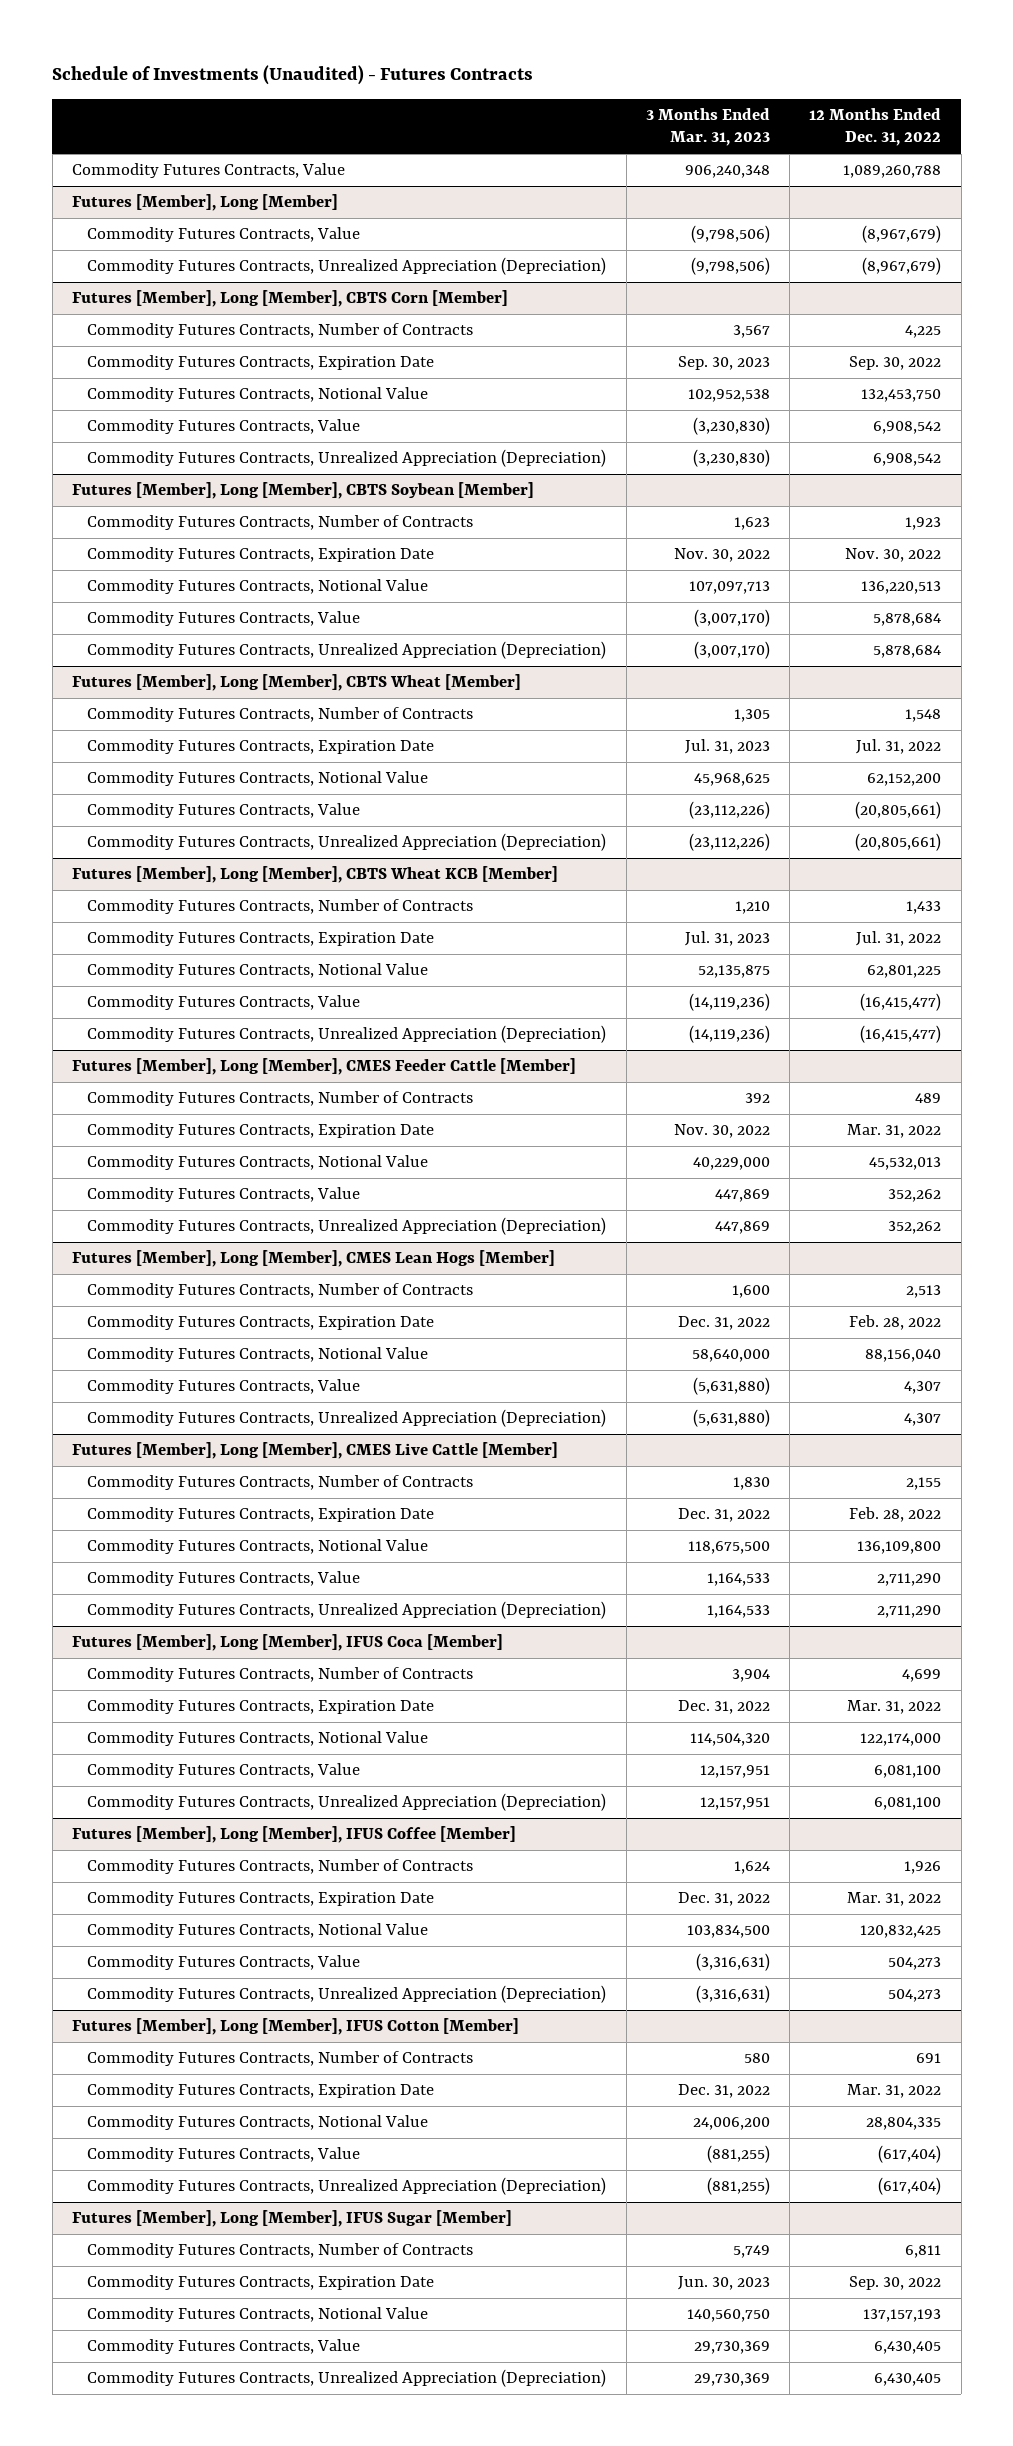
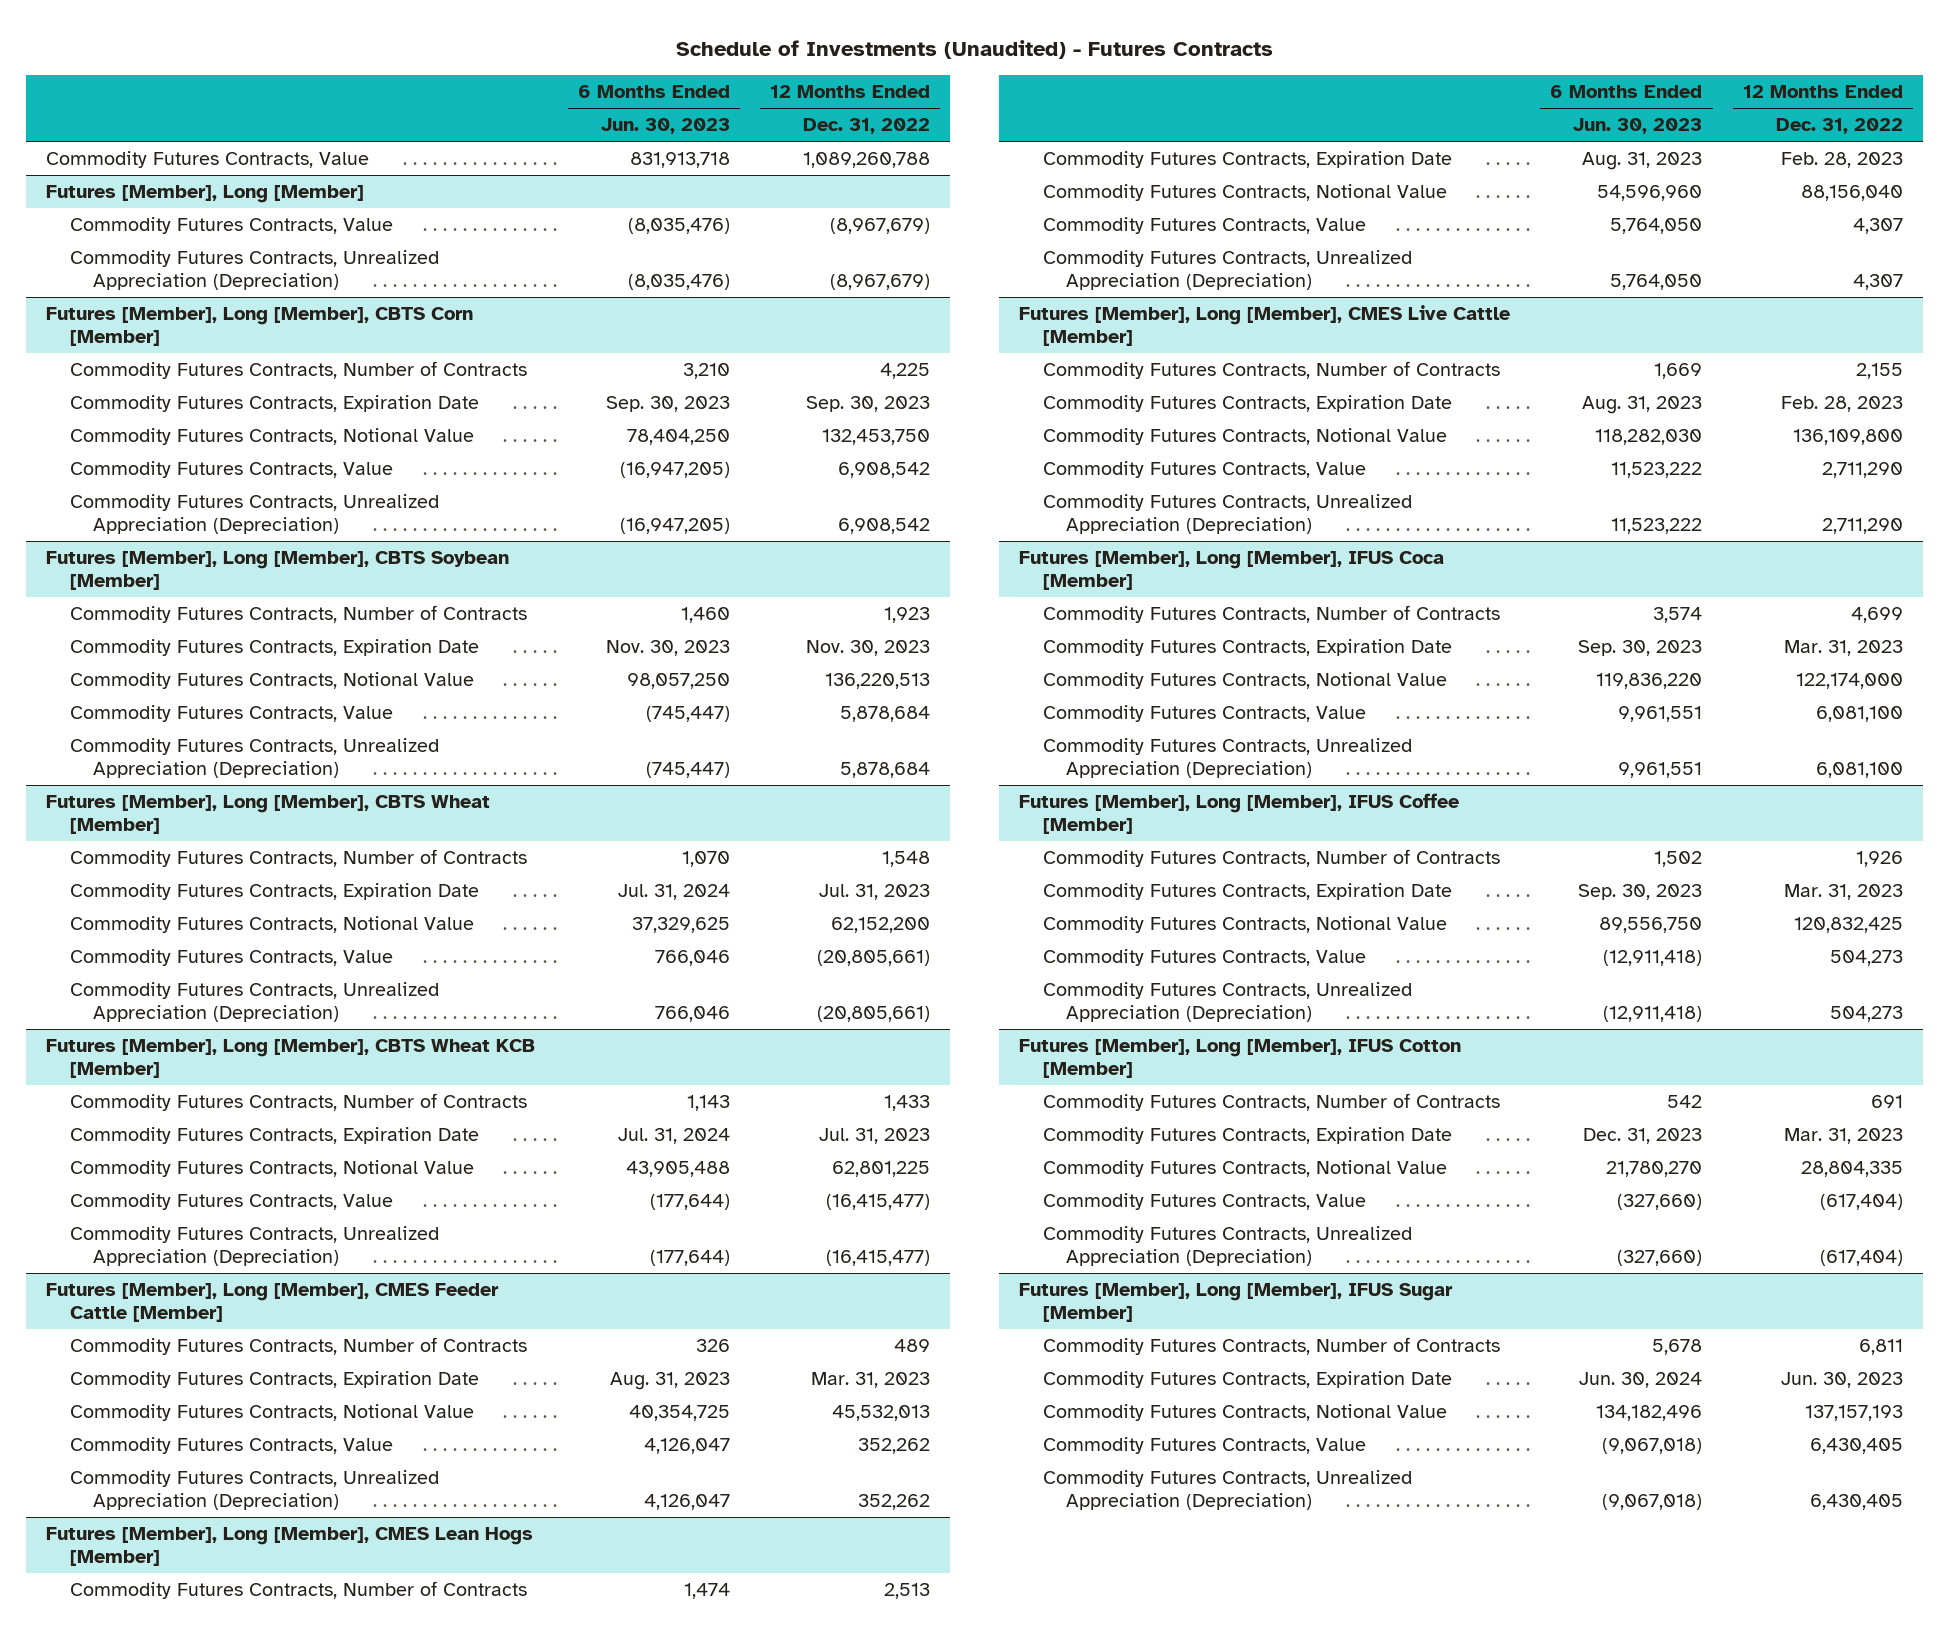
- | 3 Months Ended Mar. 31, 2023 | 12 Months Ended Dec. 31, 2022
+ | 6 Months Ended Jun. 30, 2023 | 12 Months Ended Dec. 31, 2022
@ Futures [Member], Long [Member], CBTS Corn [Member]
- Commodity Futures Contracts, Expiration Date | Sep. 30, 2023 | Sep. 30, 2022
+ Commodity Futures Contracts, Expiration Date | Sep. 30, 2023 | Sep. 30, 2023
@ Futures [Member], Long [Member], CBTS Soybean [Member]
- Commodity Futures Contracts, Expiration Date | Nov. 30, 2022 | Nov. 30, 2022
+ Commodity Futures Contracts, Expiration Date | Nov. 30, 2023 | Nov. 30, 2023
@ Futures [Member], Long [Member], CBTS Wheat [Member]
- Commodity Futures Contracts, Expiration Date | Jul. 31, 2023 | Jul. 31, 2022
+ Commodity Futures Contracts, Expiration Date | Jul. 31, 2024 | Jul. 31, 2023
@ Futures [Member], Long [Member], CBTS Wheat KCB [Member]
- Commodity Futures Contracts, Expiration Date | Jul. 31, 2023 | Jul. 31, 2022
+ Commodity Futures Contracts, Expiration Date | Jul. 31, 2024 | Jul. 31, 2023
@ Futures [Member], Long [Member], CMES Feeder Cattle [Member]
- Commodity Futures Contracts, Expiration Date | Nov. 30, 2022 | Mar. 31, 2022
+ Commodity Futures Contracts, Expiration Date | Aug. 31, 2023 | Mar. 31, 2023
@ Futures [Member], Long [Member], CMES Lean Hogs [Member]
- Commodity Futures Contracts, Expiration Date | Dec. 31, 2022 | Feb. 28, 2022
+ Commodity Futures Contracts, Expiration Date | Aug. 31, 2023 | Feb. 28, 2023
@ Futures [Member], Long [Member], CMES Live Cattle [Member]
- Commodity Futures Contracts, Expiration Date | Dec. 31, 2022 | Feb. 28, 2022
+ Commodity Futures Contracts, Expiration Date | Aug. 31, 2023 | Feb. 28, 2023
@ Futures [Member], Long [Member], IFUS Coca [Member]
- Commodity Futures Contracts, Expiration Date | Dec. 31, 2022 | Mar. 31, 2022
+ Commodity Futures Contracts, Expiration Date | Sep. 30, 2023 | Mar. 31, 2023
@ Futures [Member], Long [Member], IFUS Coffee [Member]
- Commodity Futures Contracts, Expiration Date | Dec. 31, 2022 | Mar. 31, 2022
+ Commodity Futures Contracts, Expiration Date | Sep. 30, 2023 | Mar. 31, 2023
@ Futures [Member], Long [Member], IFUS Cotton [Member]
- Commodity Futures Contracts, Expiration Date | Dec. 31, 2022 | Mar. 31, 2022
+ Commodity Futures Contracts, Expiration Date | Dec. 31, 2023 | Mar. 31, 2023
@ Futures [Member], Long [Member], IFUS Sugar [Member]
- Commodity Futures Contracts, Expiration Date | Jun. 30, 2023 | Sep. 30, 2022
+ Commodity Futures Contracts, Expiration Date | Jun. 30, 2024 | Jun. 30, 2023

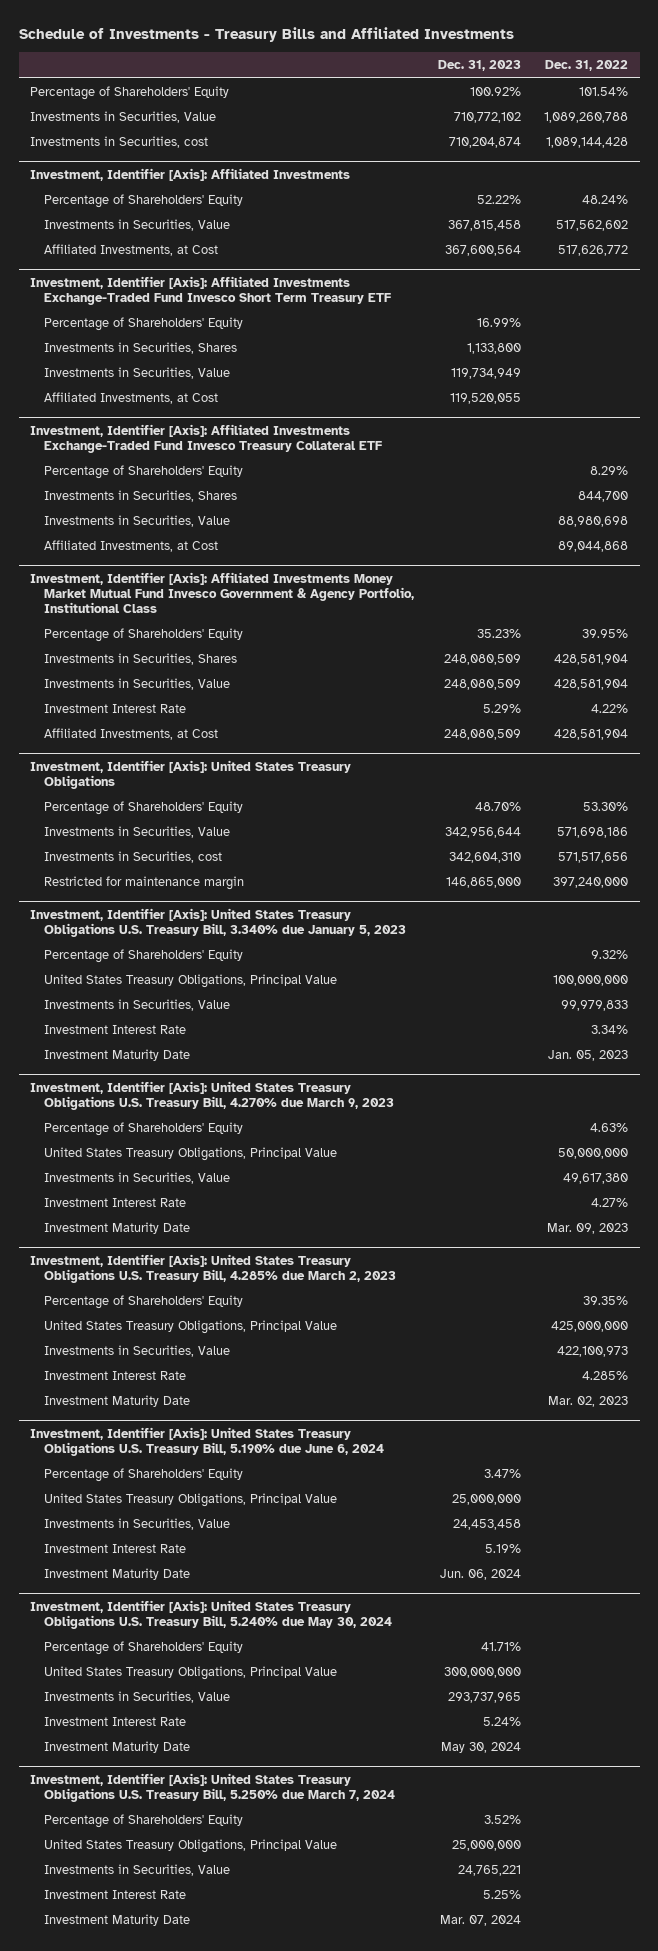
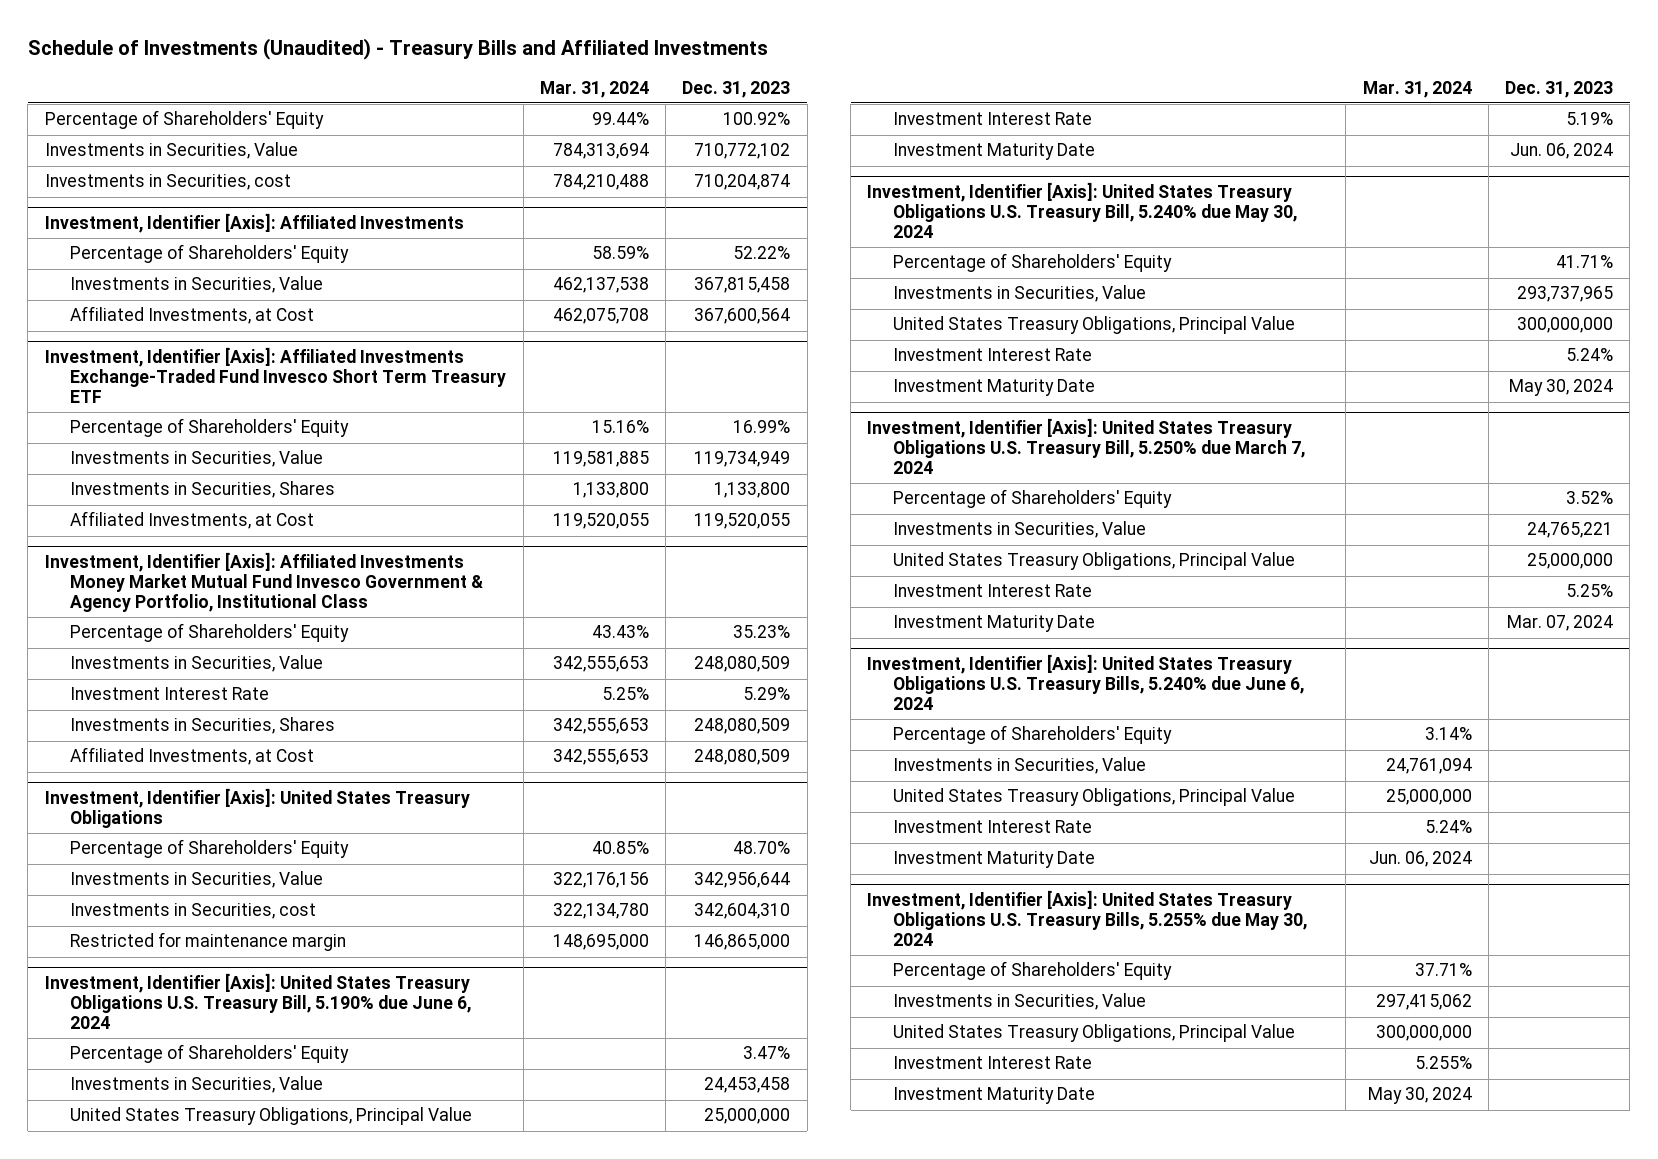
- Schedule of Investments - Treasury Bills and Affiliated Investments
+ Schedule of Investments (Unaudited) - Treasury Bills and Affiliated Investments
- | Dec. 31, 2023 | Dec. 31, 2022
+ | Mar. 31, 2024 | Dec. 31, 2023
@ Investment, Identifier [Axis]: Affiliated Investments Exchange-Traded Fund Invesco Short Term Treasury ETF
moved down: Investments in Securities, Shares | 1,133,800 | 1,133,800
- Investment, Identifier [Axis]: Affiliated Investments Exchange-Traded Fund Invesco Treasury Collateral ETF
- Percentage of Shareholders' Equity | | 8.29%
- Investments in Securities, Shares | | 844,700
- Investments in Securities, Value | | 88,980,698
- Affiliated Investments, at Cost | | 89,044,868
@ Investment, Identifier [Axis]: Affiliated Investments Money Market Mutual Fund Invesco Government & Agency Portfolio, Institutional Class
moved down: Investments in Securities, Shares | 342,555,653 | 248,080,509
- Investment, Identifier [Axis]: United States Treasury Obligations U.S. Treasury Bill, 3.340% due January 5, 2023
- Percentage of Shareholders' Equity | | 9.32%
- United States Treasury Obligations, Principal Value | | 100,000,000
- Investments in Securities, Value | | 99,979,833
- Investment Interest Rate | | 3.34%
- Investment Maturity Date | | Jan. 05, 2023
- Investment, Identifier [Axis]: United States Treasury Obligations U.S. Treasury Bill, 4.270% due March 9, 2023
- Percentage of Shareholders' Equity | | 4.63%
- United States Treasury Obligations, Principal Value | | 50,000,000
- Investments in Securities, Value | | 49,617,380
- Investment Interest Rate | | 4.27%
- Investment Maturity Date | | Mar. 09, 2023
- Investment, Identifier [Axis]: United States Treasury Obligations U.S. Treasury Bill, 4.285% due March 2, 2023
- Percentage of Shareholders' Equity | | 39.35%
- United States Treasury Obligations, Principal Value | | 425,000,000
- Investments in Securities, Value | | 422,100,973
- Investment Interest Rate | | 4.285%
- Investment Maturity Date | | Mar. 02, 2023
@ Investment, Identifier [Axis]: United States Treasury Obligations U.S. Treasury Bill, 5.190% due June 6, 2024
moved down: United States Treasury Obligations, Principal Value | | 25,000,000
@ Investment, Identifier [Axis]: United States Treasury Obligations U.S. Treasury Bill, 5.240% due May 30, 2024
moved down: United States Treasury Obligations, Principal Value | | 300,000,000
@ Investment, Identifier [Axis]: United States Treasury Obligations U.S. Treasury Bill, 5.250% due March 7, 2024
moved down: United States Treasury Obligations, Principal Value | | 25,000,000
+ Investment, Identifier [Axis]: United States Treasury Obligations U.S. Treasury Bills, 5.240% due June 6, 2024
+ Percentage of Shareholders' Equity | 3.14% |
+ Investments in Securities, Value | 24,761,094 |
+ United States Treasury Obligations, Principal Value | 25,000,000 |
+ Investment Interest Rate | 5.24% |
+ Investment Maturity Date | Jun. 06, 2024 |
+ Investment, Identifier [Axis]: United States Treasury Obligations U.S. Treasury Bills, 5.255% due May 30, 2024
+ Percentage of Shareholders' Equity | 37.71% |
+ Investments in Securities, Value | 297,415,062 |
+ United States Treasury Obligations, Principal Value | 300,000,000 |
+ Investment Interest Rate | 5.255% |
+ Investment Maturity Date | May 30, 2024 |

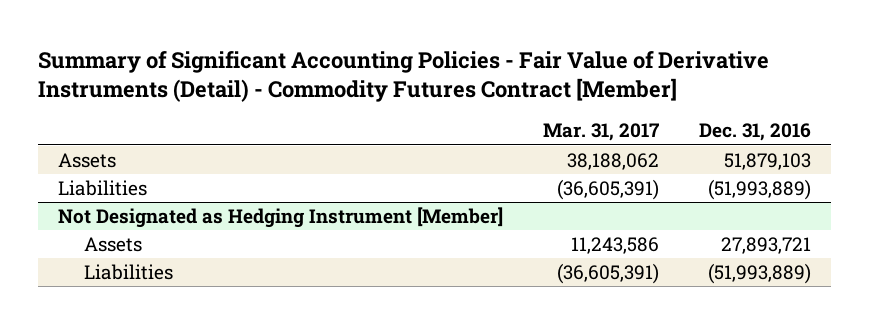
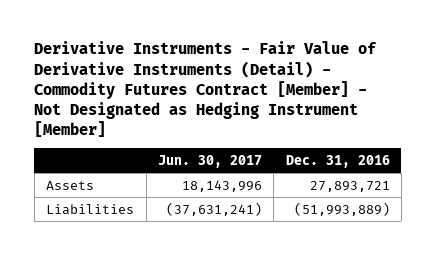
- Summary of Significant Accounting Policies - Fair Value of Derivative Instruments (Detail) - Commodity Futures Contract [Member]
+ Derivative Instruments - Fair Value of Derivative Instruments (Detail) - Commodity Futures Contract [Member] - Not Designated as Hedging Instrument [Member]
- | Mar. 31, 2017 | Dec. 31, 2016
+ | Jun. 30, 2017 | Dec. 31, 2016
- Assets | 38,188,062 | 51,879,103
- Liabilities | (36,605,391) | (51,993,889)
- Not Designated as Hedging Instrument [Member]

